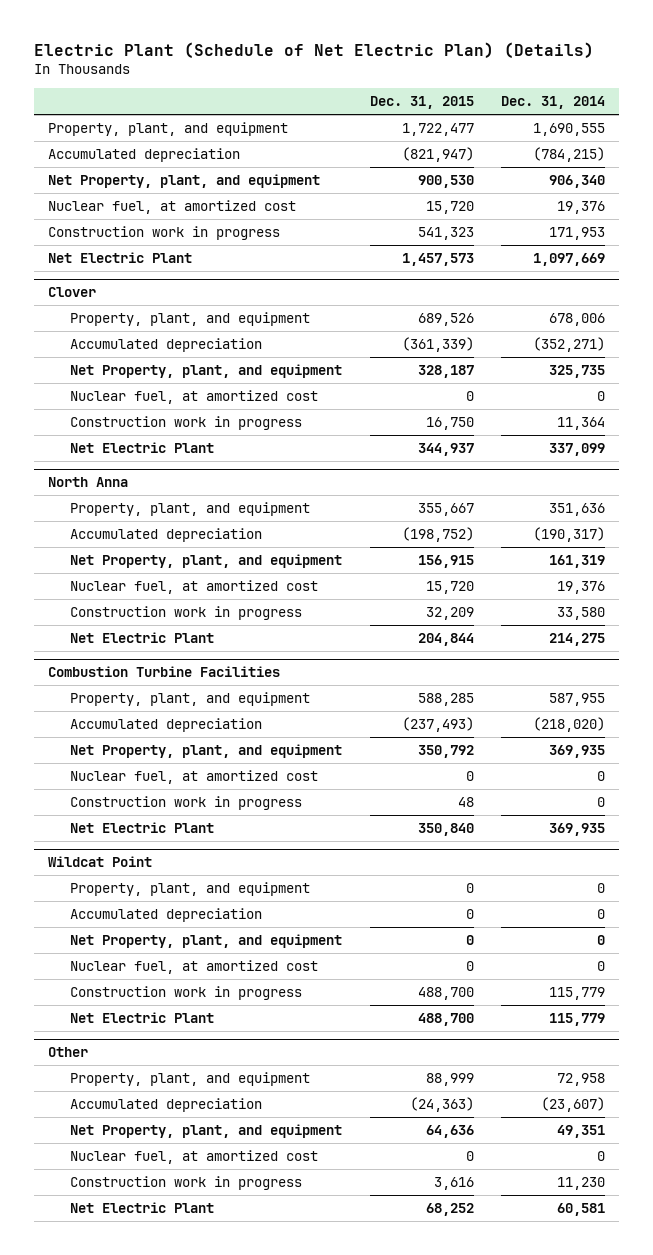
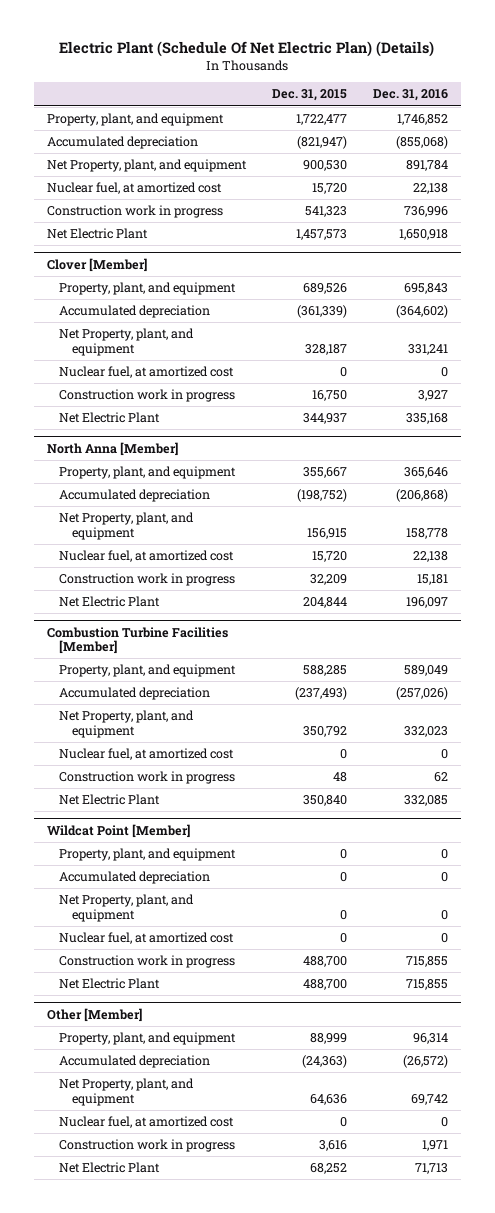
- Electric Plant (Schedule of Net Electric Plan) (Details)
+ Electric Plant (Schedule Of Net Electric Plan) (Details)
- | Dec. 31, 2015 | Dec. 31, 2014
+ | Dec. 31, 2015 | Dec. 31, 2016
- Clover
+ Clover [Member]
- North Anna
+ North Anna [Member]
- Combustion Turbine Facilities
+ Combustion Turbine Facilities [Member]
- Wildcat Point
+ Wildcat Point [Member]
- Other
+ Other [Member]

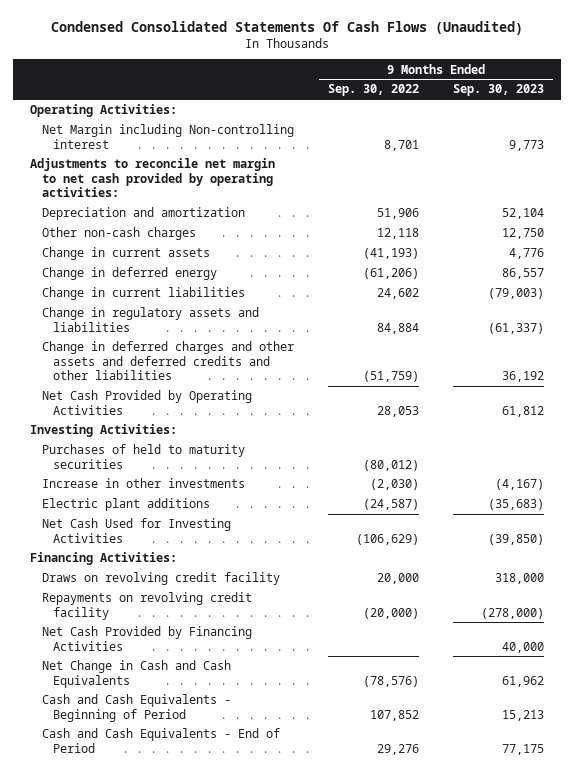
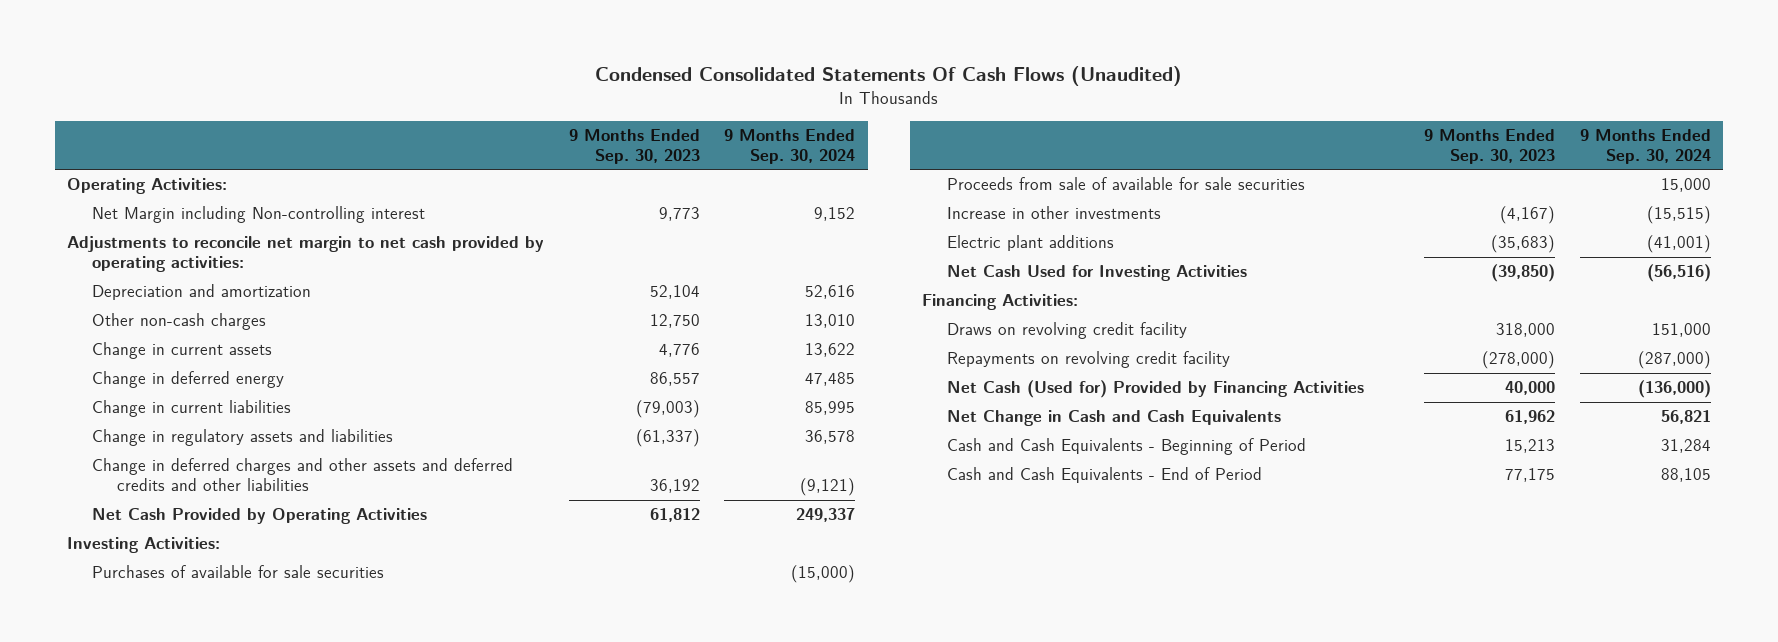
- | 9 Months Ended Sep. 30, 2022 | 9 Months Ended Sep. 30, 2023
+ | 9 Months Ended Sep. 30, 2023 | 9 Months Ended Sep. 30, 2024
- Purchases of held to maturity securities | (80,012) |
+ Purchases of available for sale securities | | (15,000)
+ Proceeds from sale of available for sale securities | | 15,000
- Net Cash Provided by Financing Activities | | 40,000
+ Net Cash (Used for) Provided by Financing Activities | 40,000 | (136,000)

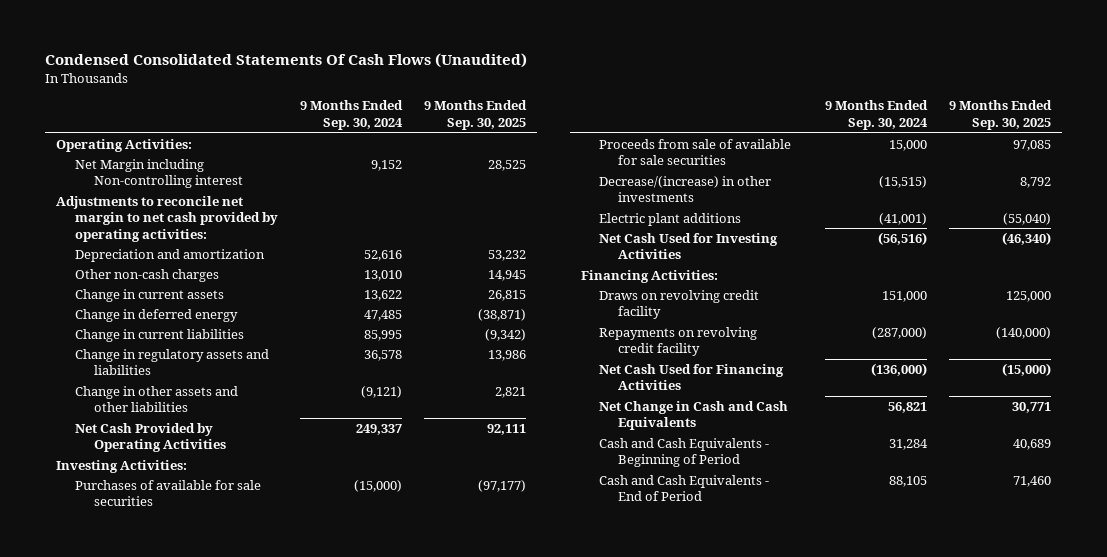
- | 9 Months Ended Sep. 30, 2023 | 9 Months Ended Sep. 30, 2024
+ | 9 Months Ended Sep. 30, 2024 | 9 Months Ended Sep. 30, 2025
- Change in deferred charges and other assets and deferred credits and other liabilities | 36,192 | (9,121)
+ Change in other assets and other liabilities | (9,121) | 2,821
- Increase in other investments | (4,167) | (15,515)
+ Decrease/(increase) in other investments | (15,515) | 8,792
- Net Cash (Used for) Provided by Financing Activities | 40,000 | (136,000)
+ Net Cash Used for Financing Activities | (136,000) | (15,000)

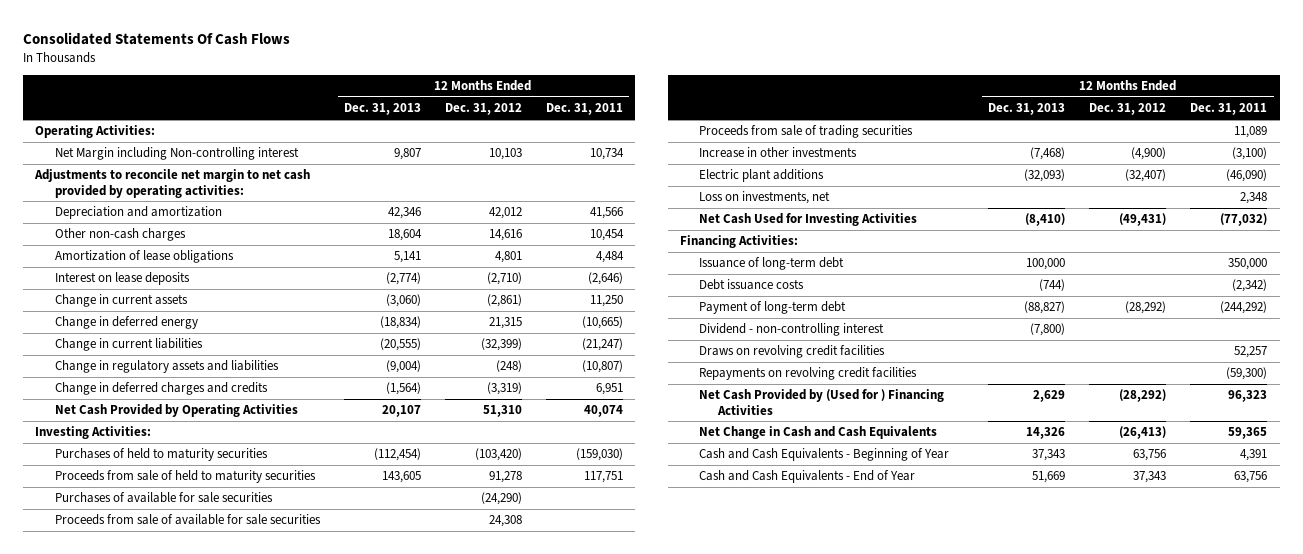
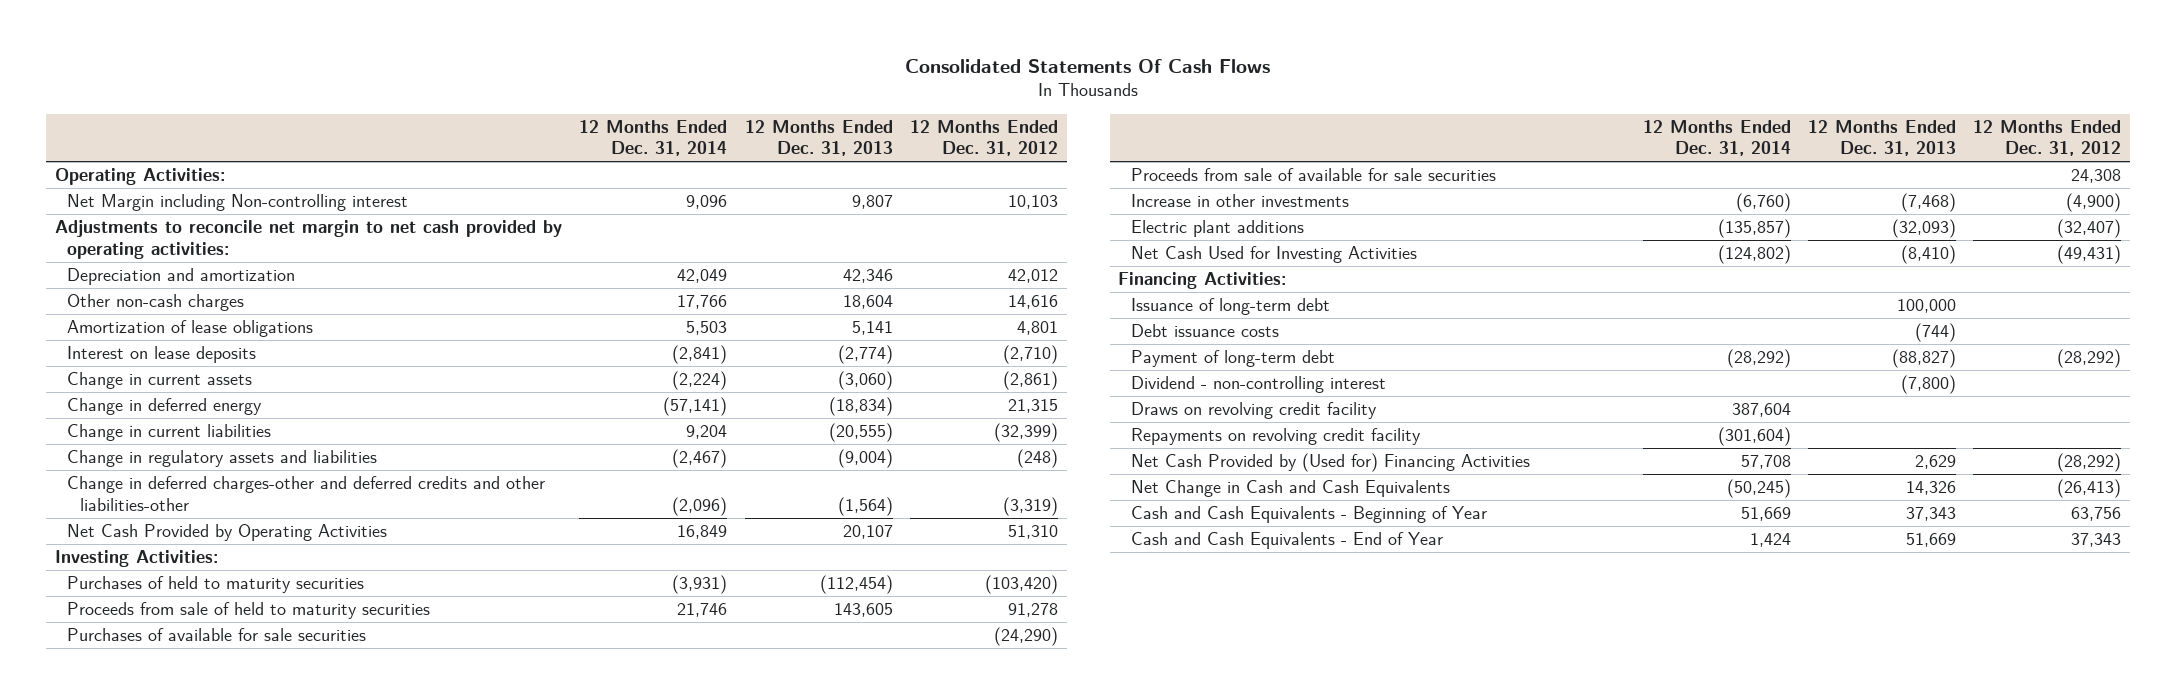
- | 12 Months Ended Dec. 31, 2013 | 12 Months Ended Dec. 31, 2012 | 12 Months Ended Dec. 31, 2011
+ | 12 Months Ended Dec. 31, 2014 | 12 Months Ended Dec. 31, 2013 | 12 Months Ended Dec. 31, 2012
- Change in deferred charges and credits | (1,564) | (3,319) | 6,951
+ Change in deferred charges-other and deferred credits and other liabilities-other | (2,096) | (1,564) | (3,319)
- Proceeds from sale of trading securities | | | 11,089
- Loss on investments, net | | | 2,348
- Draws on revolving credit facilities | | | 52,257
- Repayments on revolving credit facilities | | | (59,300)
- Net Cash Provided by (Used for ) Financing Activities | 2,629 | (28,292) | 96,323
+ Draws on revolving credit facility | 387,604 | |
+ Repayments on revolving credit facility | (301,604) | |
+ Net Cash Provided by (Used for) Financing Activities | 57,708 | 2,629 | (28,292)

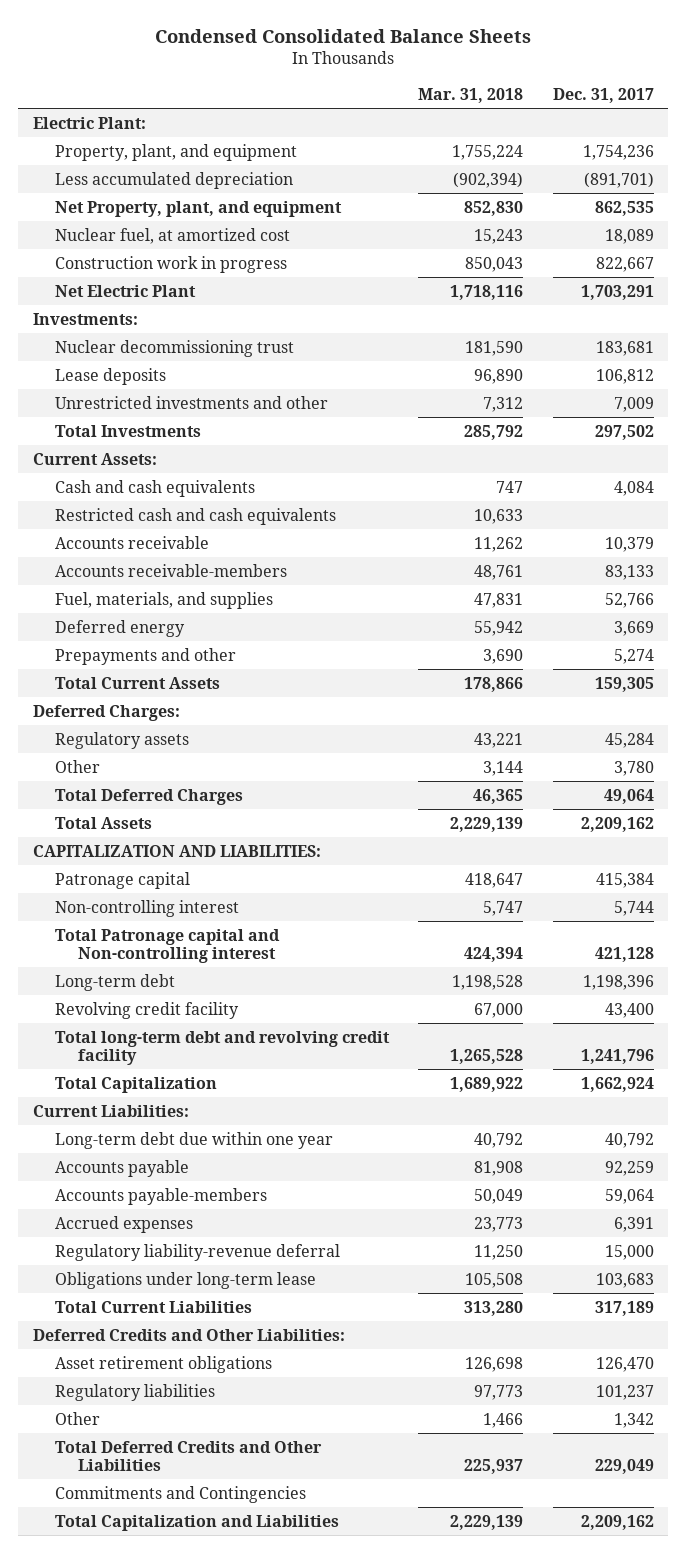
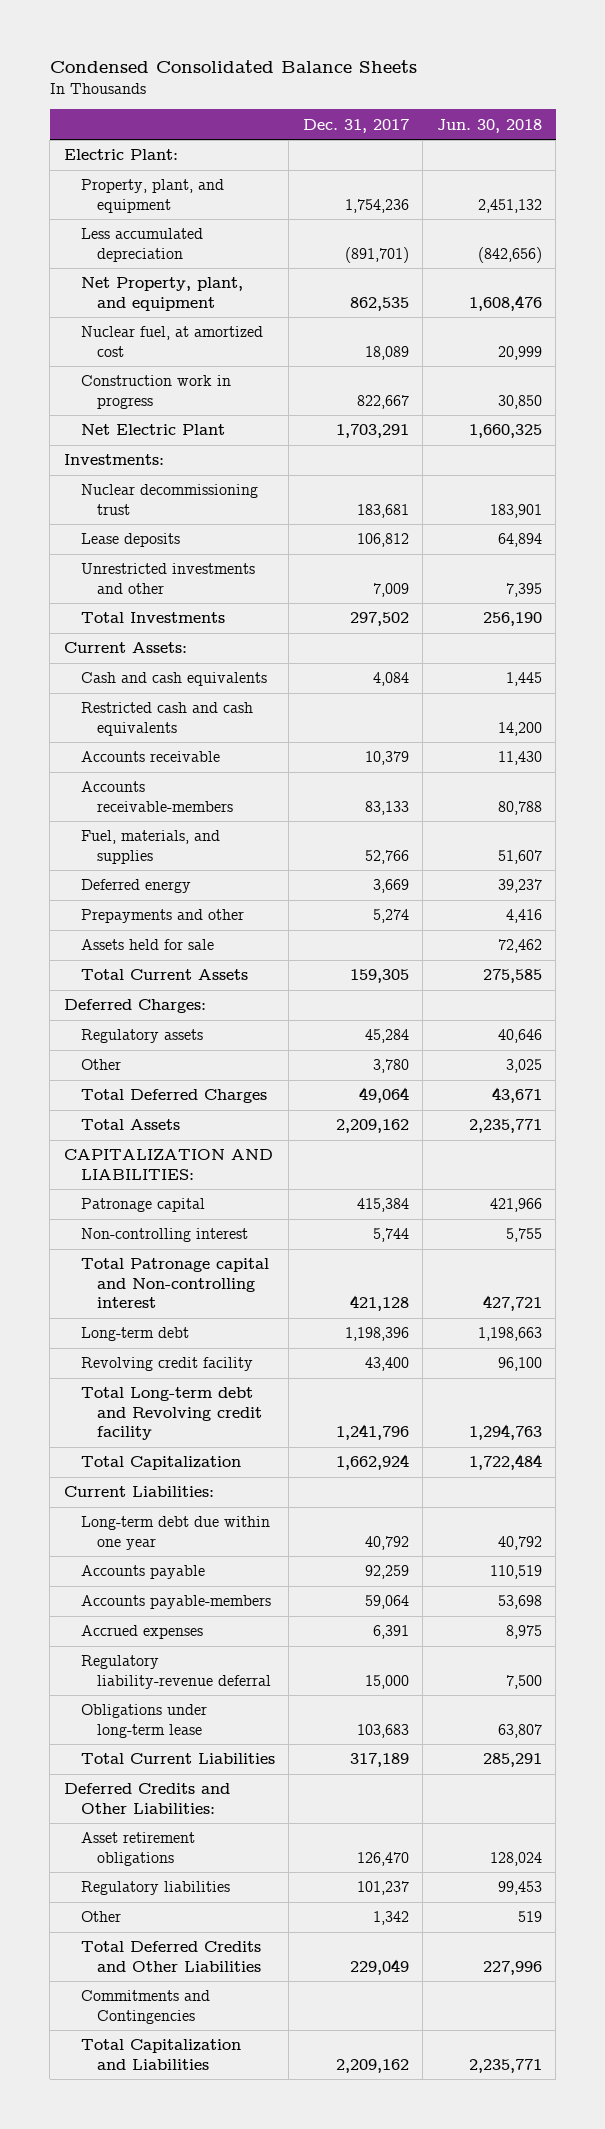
- | Mar. 31, 2018 | Dec. 31, 2017
+ | Dec. 31, 2017 | Jun. 30, 2018
+ Assets held for sale | | 72,462
- Total long-term debt and revolving credit facility | 1,265,528 | 1,241,796
+ Total Long-term debt and Revolving credit facility | 1,241,796 | 1,294,763

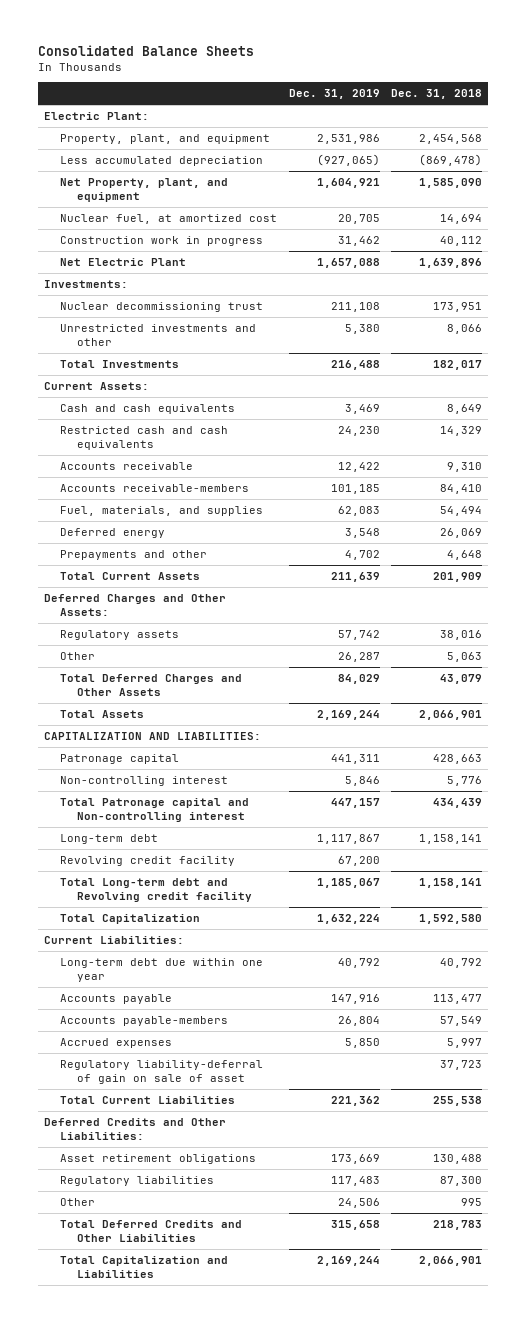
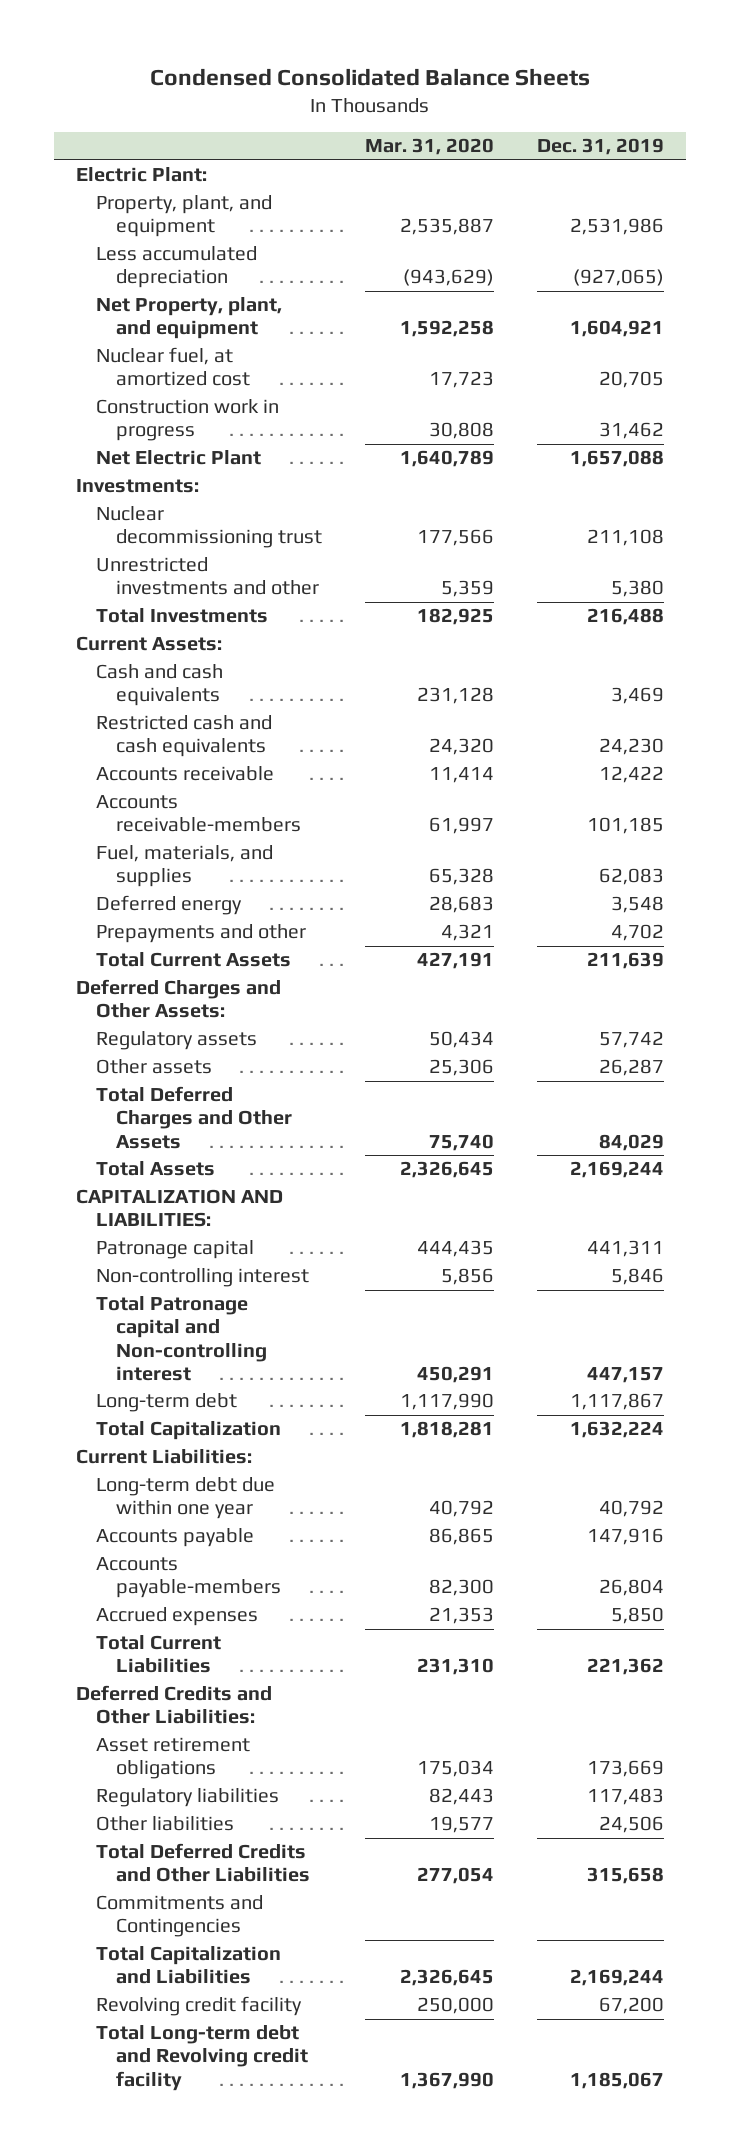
- Consolidated Balance Sheets
+ Condensed Consolidated Balance Sheets
- | Dec. 31, 2019 | Dec. 31, 2018
+ | Mar. 31, 2020 | Dec. 31, 2019
- Other | 26,287 | 5,063
+ Other assets | 25,306 | 26,287
- Regulatory liability-deferral of gain on sale of asset | | 37,723
- Other | 24,506 | 995
+ Other liabilities | 19,577 | 24,506
+ Commitments and Contingencies
moved down: Revolving credit facility | 250,000 | 67,200
moved down: Total Long-term debt and Revolving credit facility | 1,367,990 | 1,185,067

